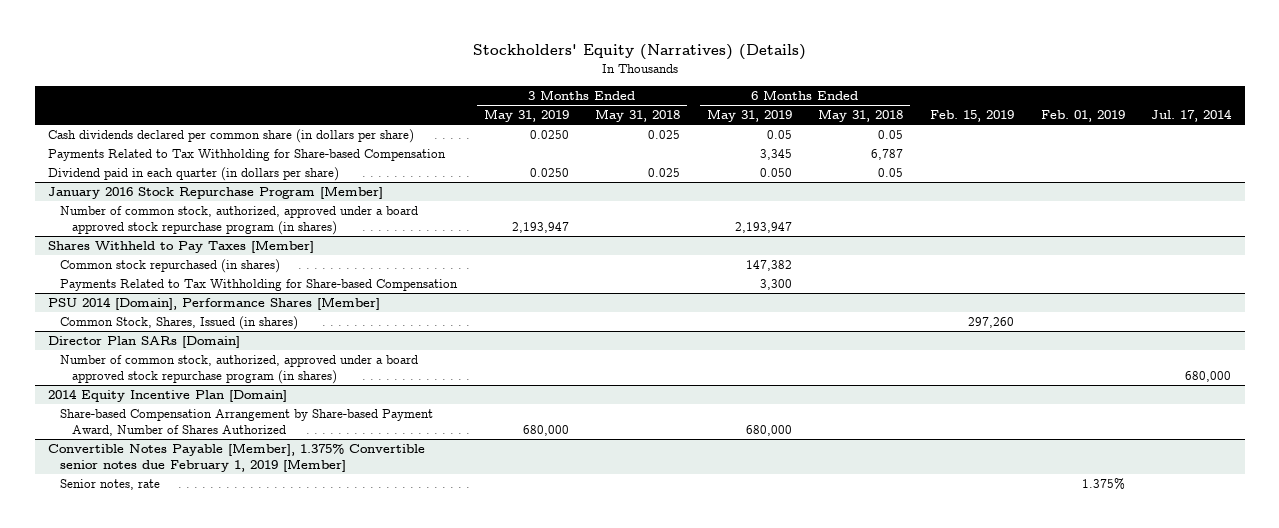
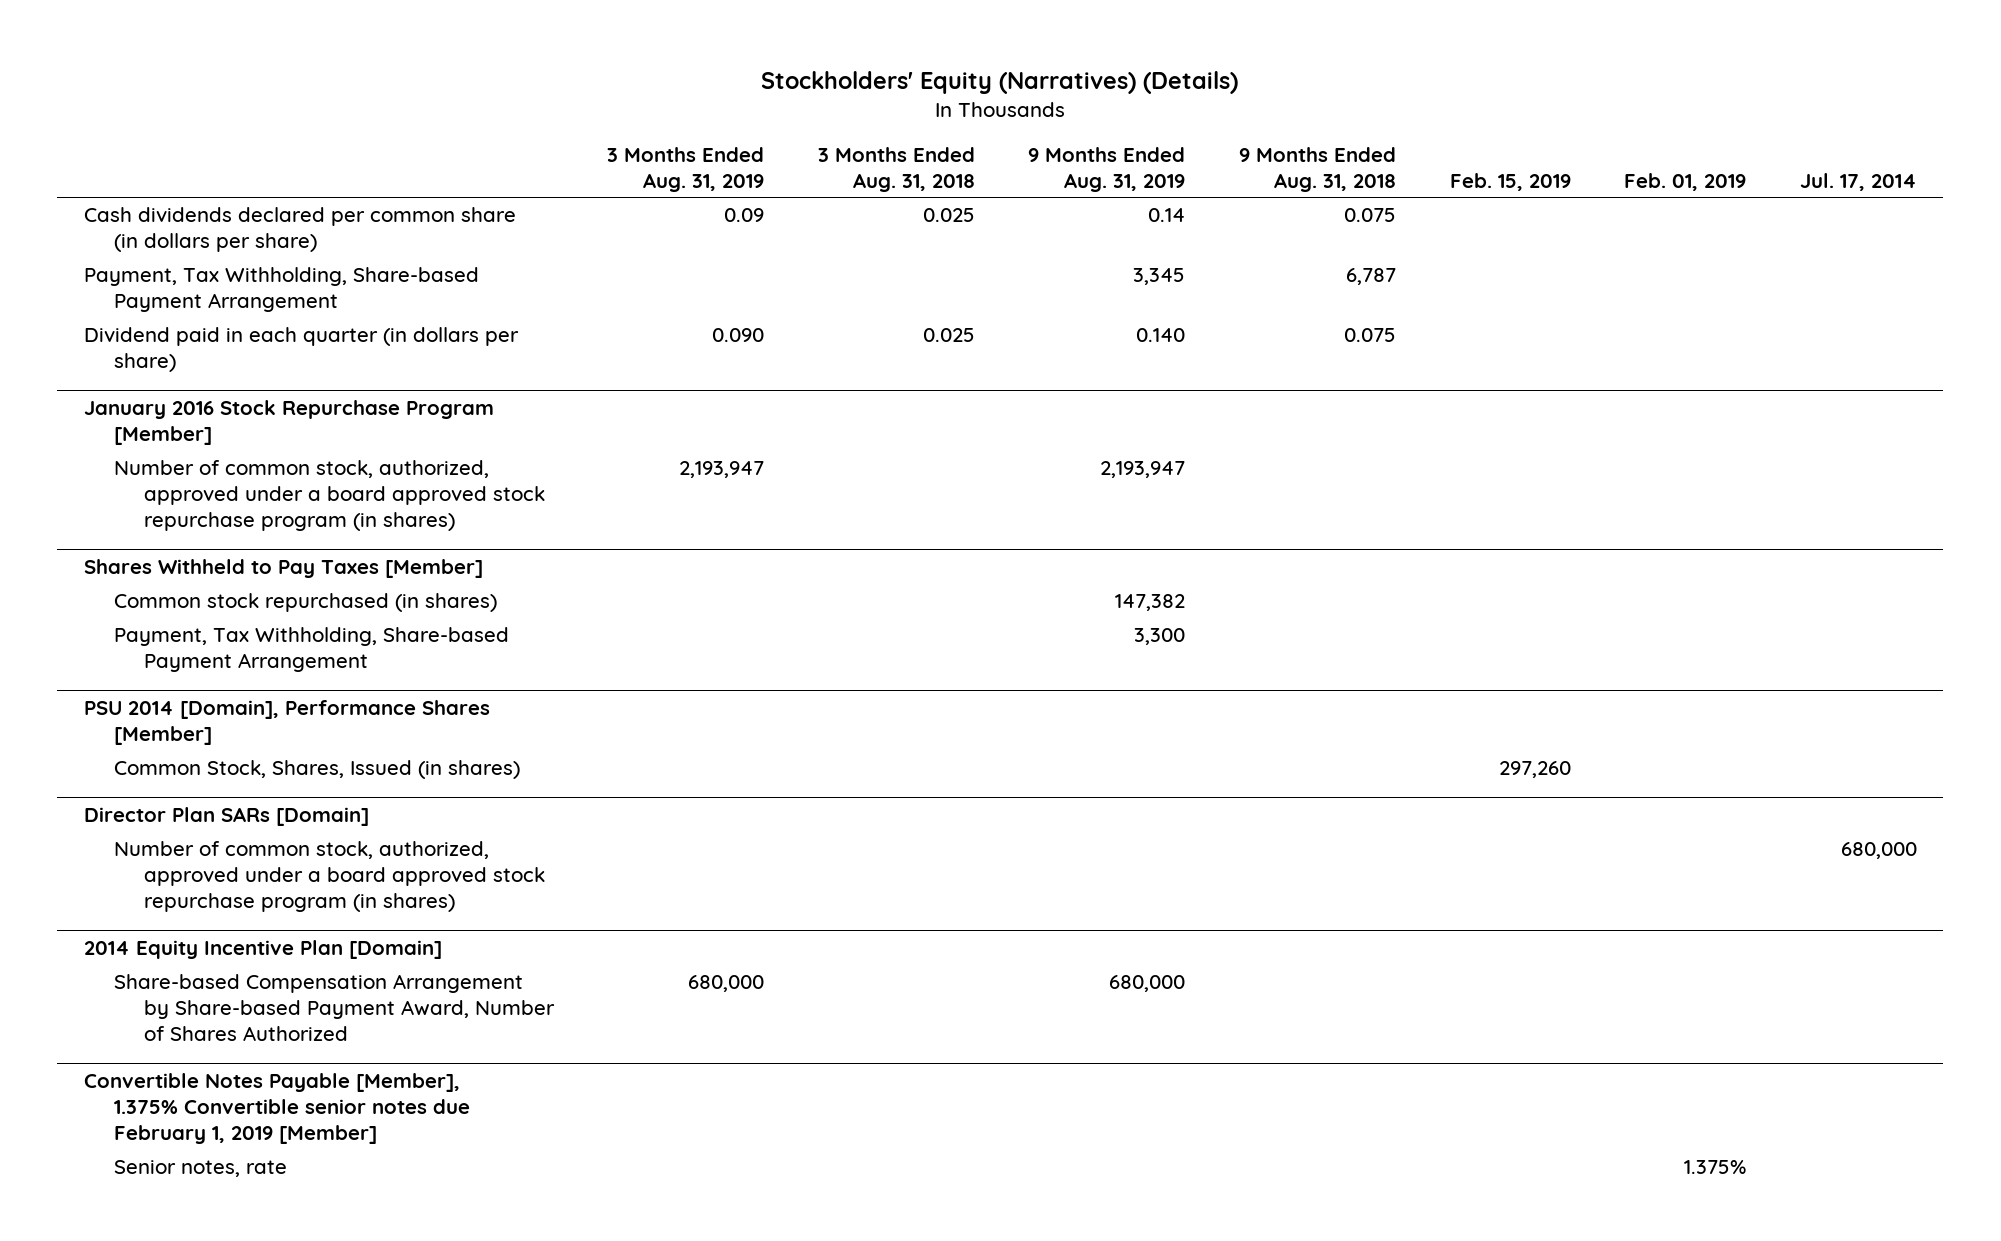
- | 3 Months Ended May 31, 2019 | 3 Months Ended May 31, 2018 | 6 Months Ended May 31, 2019 | 6 Months Ended May 31, 2018 | Feb. 15, 2019 | Feb. 01, 2019 | Jul. 17, 2014
+ | 3 Months Ended Aug. 31, 2019 | 3 Months Ended Aug. 31, 2018 | 9 Months Ended Aug. 31, 2019 | 9 Months Ended Aug. 31, 2018 | Feb. 15, 2019 | Feb. 01, 2019 | Jul. 17, 2014
- Payments Related to Tax Withholding for Share-based Compensation | | | 3,345 | 6,787 | | |
+ Payment, Tax Withholding, Share-based Payment Arrangement | | | 3,345 | 6,787 | | |
@ Shares Withheld to Pay Taxes [Member]
- Payments Related to Tax Withholding for Share-based Compensation | | | 3,300 | | | |
+ Payment, Tax Withholding, Share-based Payment Arrangement | | | 3,300 | | | |

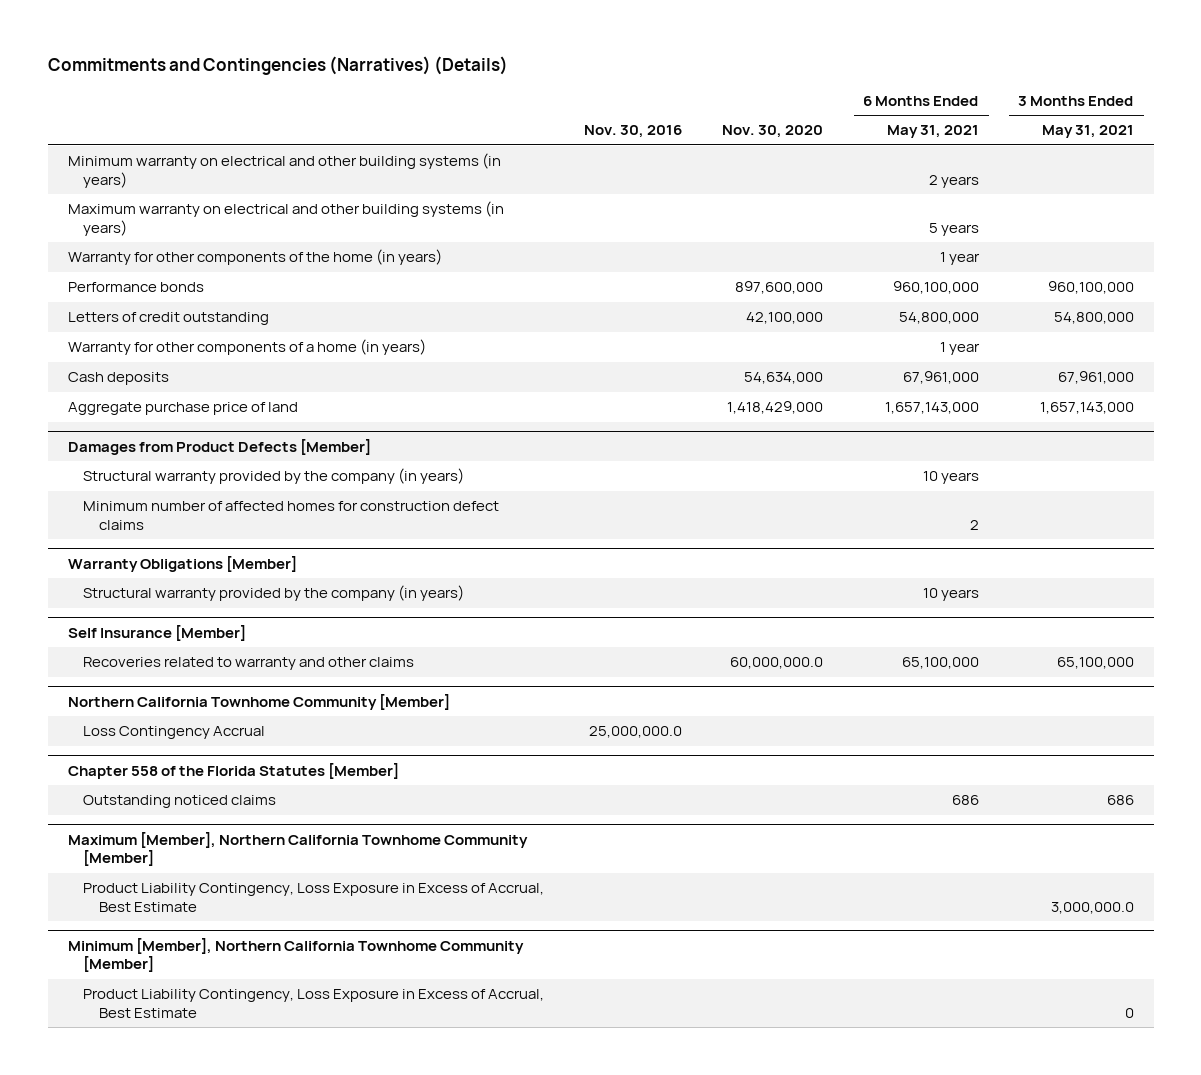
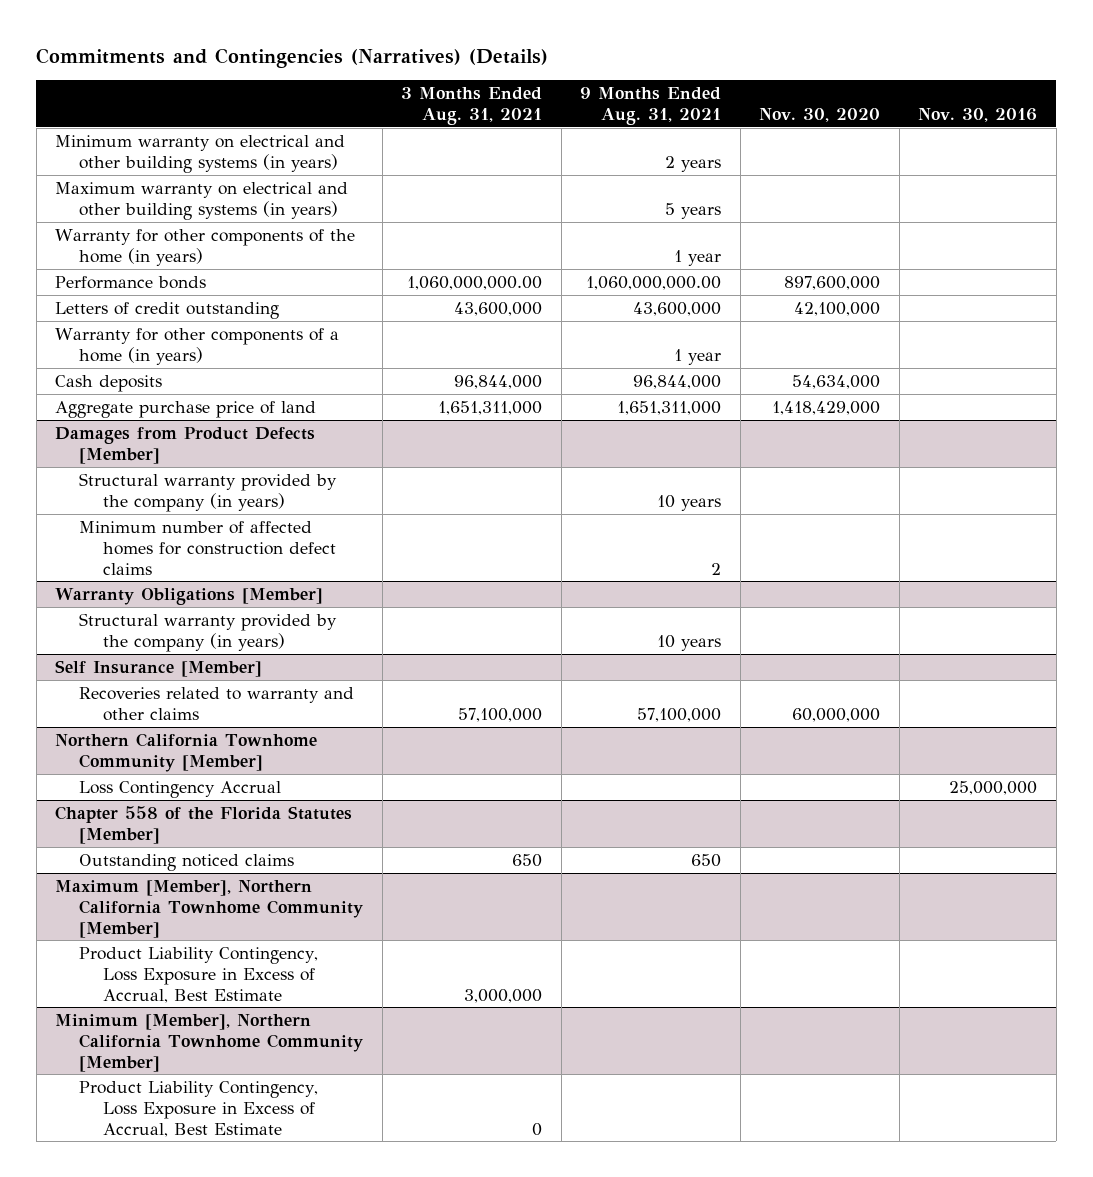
- | Nov. 30, 2016 | Nov. 30, 2020 | 6 Months Ended May 31, 2021 | 3 Months Ended May 31, 2021
+ | 3 Months Ended Aug. 31, 2021 | 9 Months Ended Aug. 31, 2021 | Nov. 30, 2020 | Nov. 30, 2016
@ Self Insurance [Member]
- Recoveries related to warranty and other claims | | 60,000,000.0 | 65,100,000 | 65,100,000
+ Recoveries related to warranty and other claims | 57,100,000 | 57,100,000 | 60,000,000 |
@ Northern California Townhome Community [Member]
- Loss Contingency Accrual | 25,000,000.0 | | |
+ Loss Contingency Accrual | | | | 25,000,000

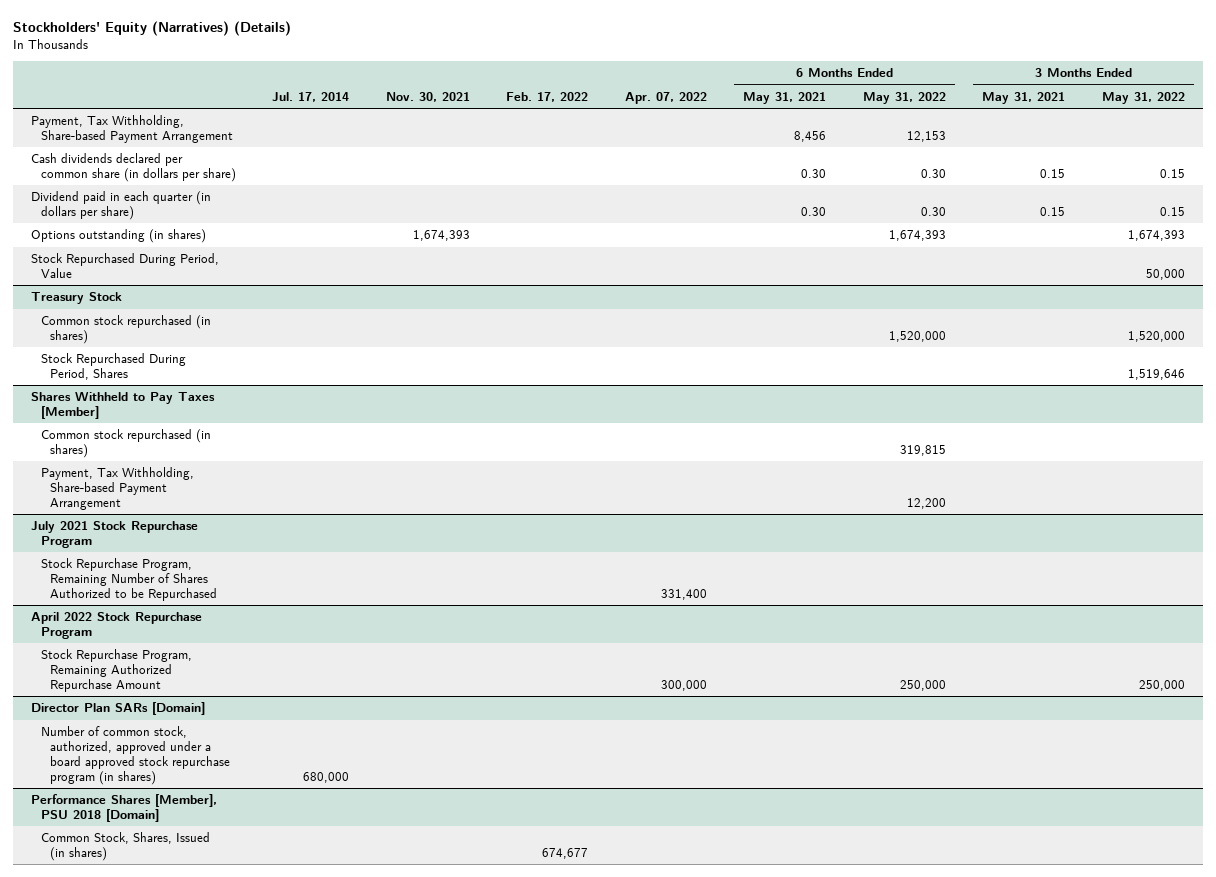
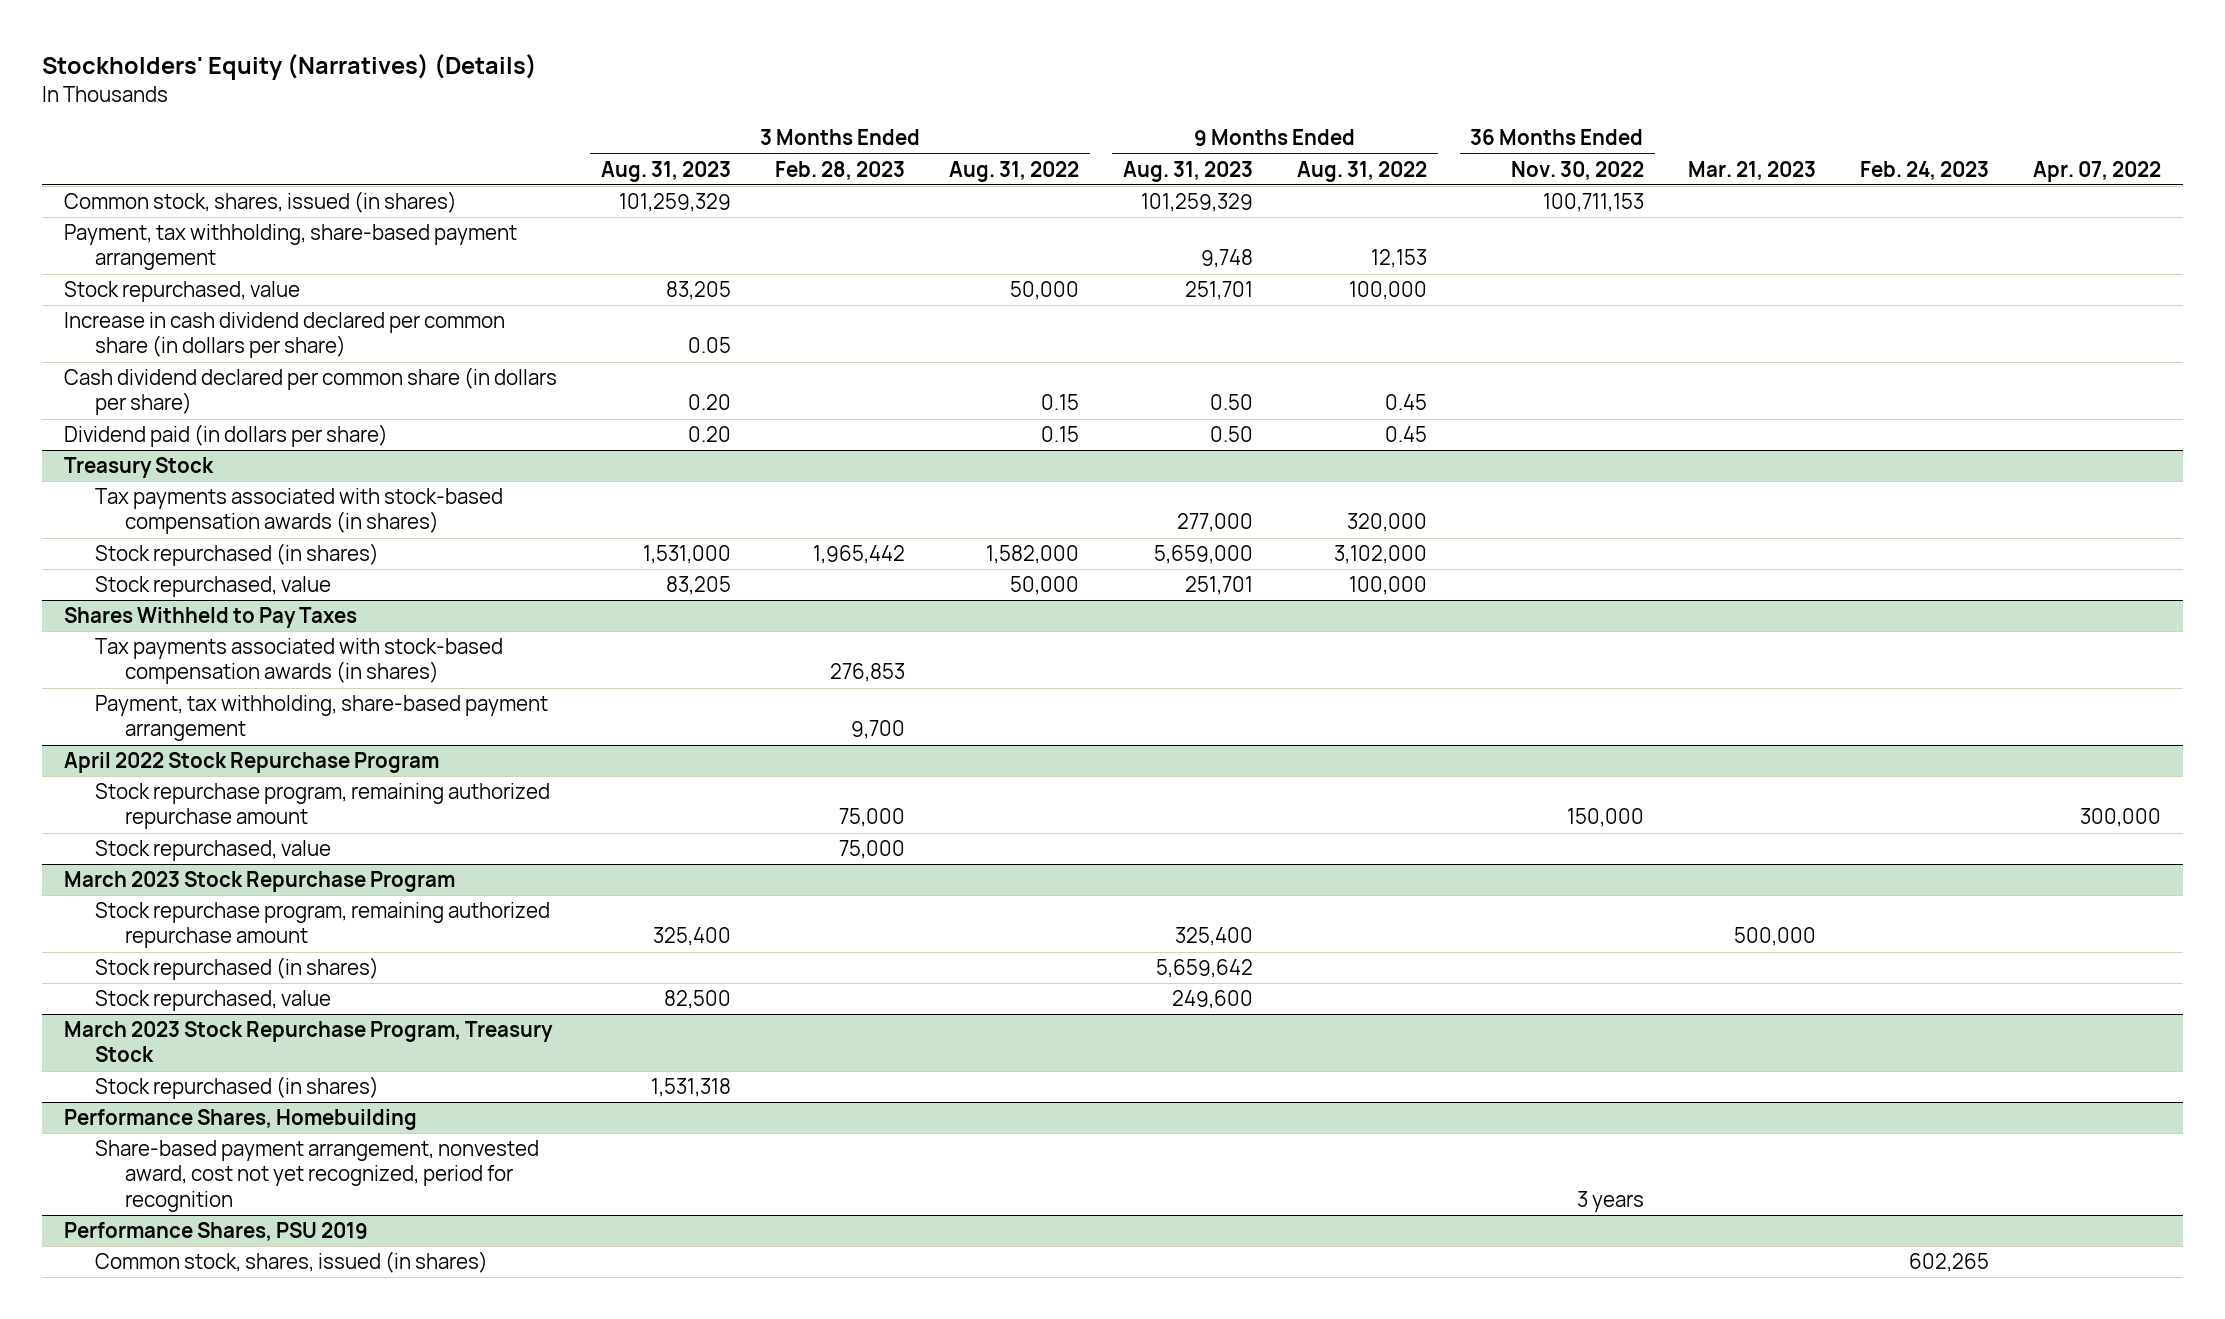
- | Jul. 17, 2014 | Nov. 30, 2021 | Feb. 17, 2022 | Apr. 07, 2022 | 6 Months Ended May 31, 2021 | 6 Months Ended May 31, 2022 | 3 Months Ended May 31, 2021 | 3 Months Ended May 31, 2022
+ | 3 Months Ended Aug. 31, 2023 | 3 Months Ended Feb. 28, 2023 | 3 Months Ended Aug. 31, 2022 | 9 Months Ended Aug. 31, 2023 | 9 Months Ended Aug. 31, 2022 | 36 Months Ended Nov. 30, 2022 | Mar. 21, 2023 | Feb. 24, 2023 | Apr. 07, 2022
- Payment, Tax Withholding, Share-based Payment Arrangement | | | | | 8,456 | 12,153 | |
- Cash dividends declared per common share (in dollars per share) | | | | | 0.30 | 0.30 | 0.15 | 0.15
- Dividend paid in each quarter (in dollars per share) | | | | | 0.30 | 0.30 | 0.15 | 0.15
- Options outstanding (in shares) | | 1,674,393 | | | | 1,674,393 | | 1,674,393
- Stock Repurchased During Period, Value | | | | | | | | 50,000
+ Common stock, shares, issued (in shares) | 101,259,329 | | | 101,259,329 | | 100,711,153 | | |
+ Payment, tax withholding, share-based payment arrangement | | | | 9,748 | 12,153 | | | |
+ Stock repurchased, value | 83,205 | | 50,000 | 251,701 | 100,000 | | | |
+ Increase in cash dividend declared per common share (in dollars per share) | 0.05 | | | | | | | |
+ Cash dividend declared per common share (in dollars per share) | 0.20 | | 0.15 | 0.50 | 0.45 | | | |
+ Dividend paid (in dollars per share) | 0.20 | | 0.15 | 0.50 | 0.45 | | | |
@ Treasury Stock
- Common stock repurchased (in shares) | | | | | | 1,520,000 | | 1,520,000
- Stock Repurchased During Period, Shares | | | | | | | | 1,519,646
- Shares Withheld to Pay Taxes [Member]
- Common stock repurchased (in shares) | | | | | | 319,815 | |
- Payment, Tax Withholding, Share-based Payment Arrangement | | | | | | 12,200 | |
- July 2021 Stock Repurchase Program
- Stock Repurchase Program, Remaining Number of Shares Authorized to be Repurchased | | | | 331,400 | | | |
@ Treasury Stock
+ Tax payments associated with stock-based compensation awards (in shares) | | | | 277,000 | 320,000 | | | |
+ Stock repurchased (in shares) | 1,531,000 | 1,965,442 | 1,582,000 | 5,659,000 | 3,102,000 | | | |
+ Stock repurchased, value | 83,205 | | 50,000 | 251,701 | 100,000 | | | |
+ Shares Withheld to Pay Taxes
+ Tax payments associated with stock-based compensation awards (in shares) | | 276,853 | | | | | | |
+ Payment, tax withholding, share-based payment arrangement | | 9,700 | | | | | | |
@ April 2022 Stock Repurchase Program
- Stock Repurchase Program, Remaining Authorized Repurchase Amount | | | | 300,000 | | 250,000 | | 250,000
- Director Plan SARs [Domain]
- Number of common stock, authorized, approved under a board approved stock repurchase program (in shares) | 680,000 | | | | | | |
- Performance Shares [Member], PSU 2018 [Domain]
- Common Stock, Shares, Issued (in shares) | | | 674,677 | | | | |
@ April 2022 Stock Repurchase Program
+ Stock repurchase program, remaining authorized repurchase amount | | 75,000 | | | | 150,000 | | | 300,000
+ Stock repurchased, value | | 75,000 | | | | | | |
+ March 2023 Stock Repurchase Program
+ Stock repurchase program, remaining authorized repurchase amount | 325,400 | | | 325,400 | | | 500,000 | |
+ Stock repurchased (in shares) | | | | 5,659,642 | | | | |
+ Stock repurchased, value | 82,500 | | | 249,600 | | | | |
+ March 2023 Stock Repurchase Program, Treasury Stock
+ Stock repurchased (in shares) | 1,531,318 | | | | | | | |
+ Performance Shares, Homebuilding
+ Share-based payment arrangement, nonvested award, cost not yet recognized, period for recognition | | | | | | 3 years | | |
+ Performance Shares, PSU 2019
+ Common stock, shares, issued (in shares) | | | | | | | | 602,265 |

